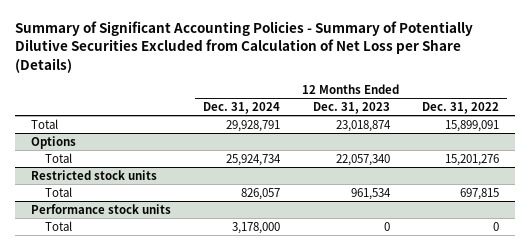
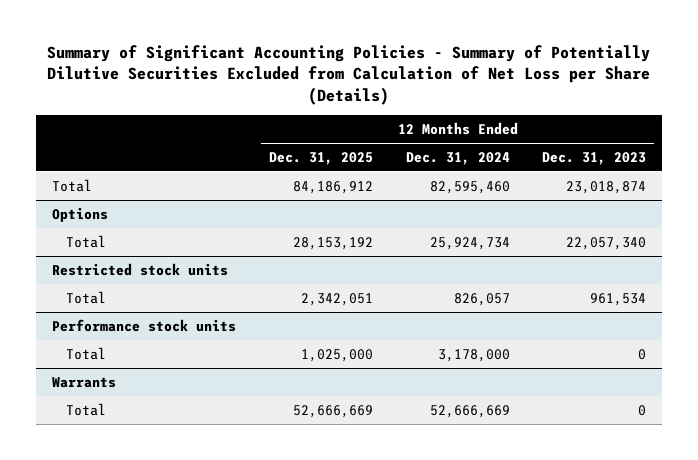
- | 12 Months Ended Dec. 31, 2024 | 12 Months Ended Dec. 31, 2023 | 12 Months Ended Dec. 31, 2022
+ | 12 Months Ended Dec. 31, 2025 | 12 Months Ended Dec. 31, 2024 | 12 Months Ended Dec. 31, 2023
- Total | 29,928,791 | 23,018,874 | 15,899,091
+ Total | 84,186,912 | 82,595,460 | 23,018,874
+ Warrants
+ Total | 52,666,669 | 52,666,669 | 0

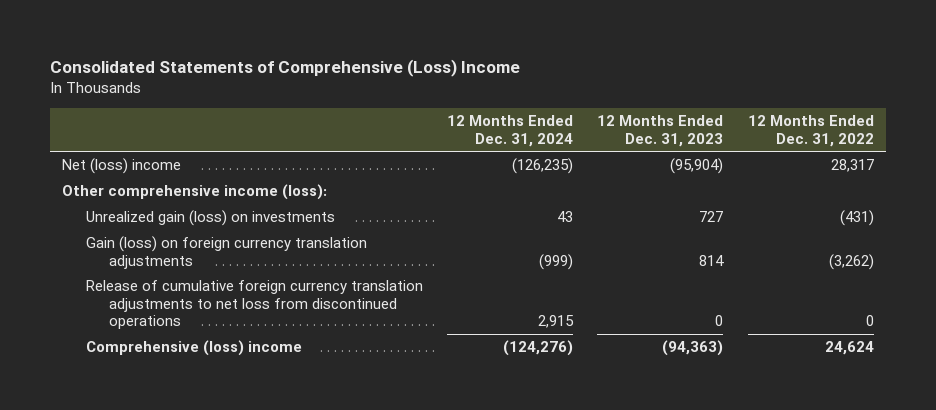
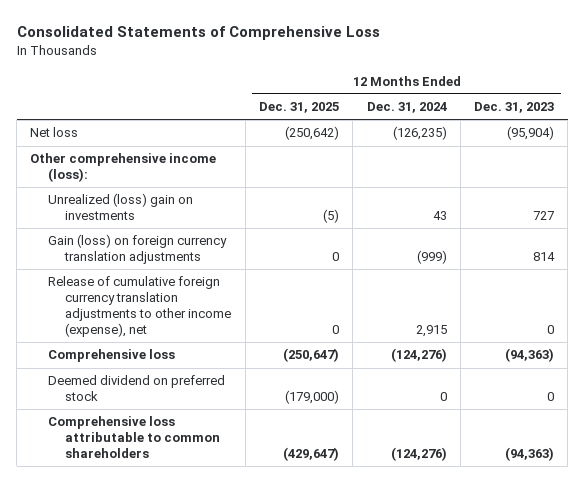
- Consolidated Statements of Comprehensive (Loss) Income
+ Consolidated Statements of Comprehensive Loss
- | 12 Months Ended Dec. 31, 2024 | 12 Months Ended Dec. 31, 2023 | 12 Months Ended Dec. 31, 2022
+ | 12 Months Ended Dec. 31, 2025 | 12 Months Ended Dec. 31, 2024 | 12 Months Ended Dec. 31, 2023
- Net (loss) income | (126,235) | (95,904) | 28,317
+ Net loss | (250,642) | (126,235) | (95,904)
- Unrealized gain (loss) on investments | 43 | 727 | (431)
+ Unrealized (loss) gain on investments | (5) | 43 | 727
- Release of cumulative foreign currency translation adjustments to net loss from discontinued operations | 2,915 | 0 | 0
- Comprehensive (loss) income | (124,276) | (94,363) | 24,624
+ Release of cumulative foreign currency translation adjustments to other income (expense), net | 0 | 2,915 | 0
+ Comprehensive loss | (250,647) | (124,276) | (94,363)
+ Deemed dividend on preferred stock | (179,000) | 0 | 0
+ Comprehensive loss attributable to common shareholders | (429,647) | (124,276) | (94,363)

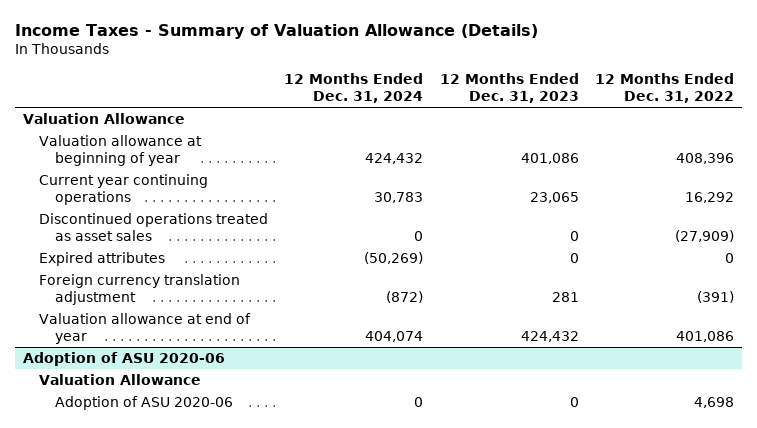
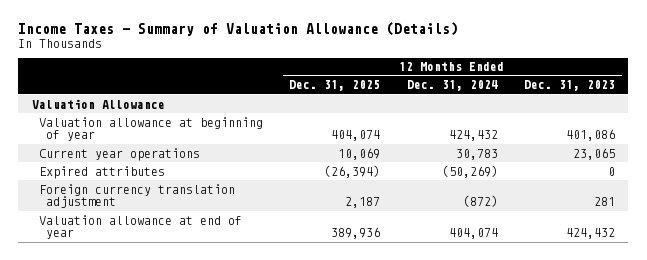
- | 12 Months Ended Dec. 31, 2024 | 12 Months Ended Dec. 31, 2023 | 12 Months Ended Dec. 31, 2022
+ | 12 Months Ended Dec. 31, 2025 | 12 Months Ended Dec. 31, 2024 | 12 Months Ended Dec. 31, 2023
- Current year continuing operations | 30,783 | 23,065 | 16,292
- Discontinued operations treated as asset sales | 0 | 0 | (27,909)
+ Current year operations | 10,069 | 30,783 | 23,065
- Adoption of ASU 2020-06
- Valuation Allowance
- Adoption of ASU 2020-06 | 0 | 0 | 4,698

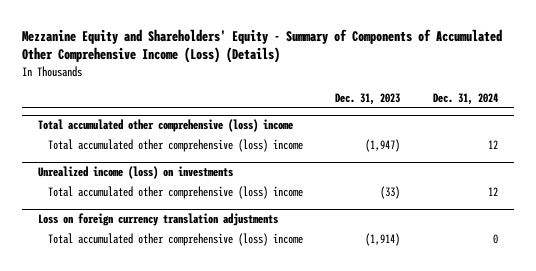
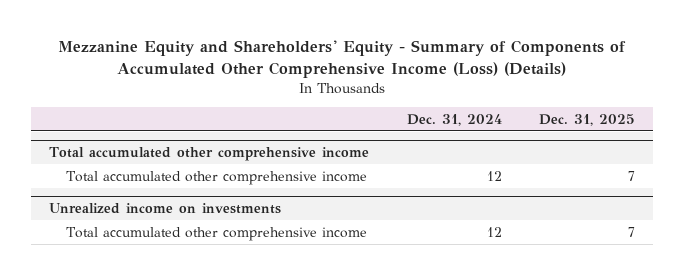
- | Dec. 31, 2023 | Dec. 31, 2024
+ | Dec. 31, 2024 | Dec. 31, 2025
- Total accumulated other comprehensive (loss) income
- Total accumulated other comprehensive (loss) income | (1,947) | 12
- Unrealized income (loss) on investments
- Total accumulated other comprehensive (loss) income | (33) | 12
- Loss on foreign currency translation adjustments
- Total accumulated other comprehensive (loss) income | (1,914) | 0
+ Total accumulated other comprehensive income
+ Total accumulated other comprehensive income | 12 | 7
+ Unrealized income on investments
+ Total accumulated other comprehensive income | 12 | 7

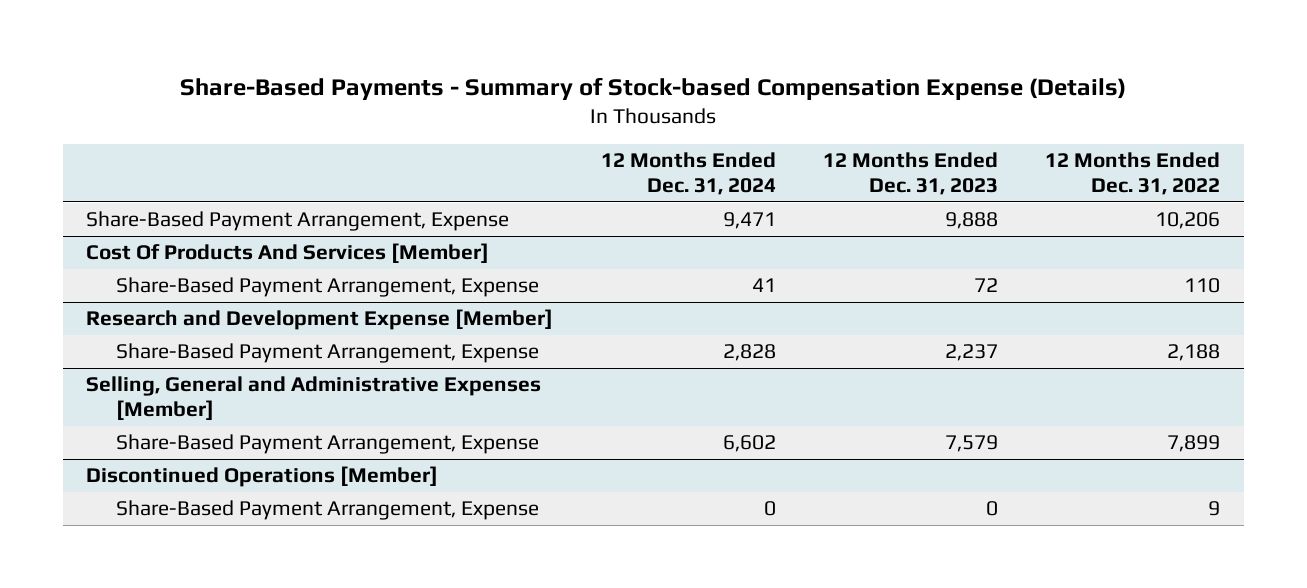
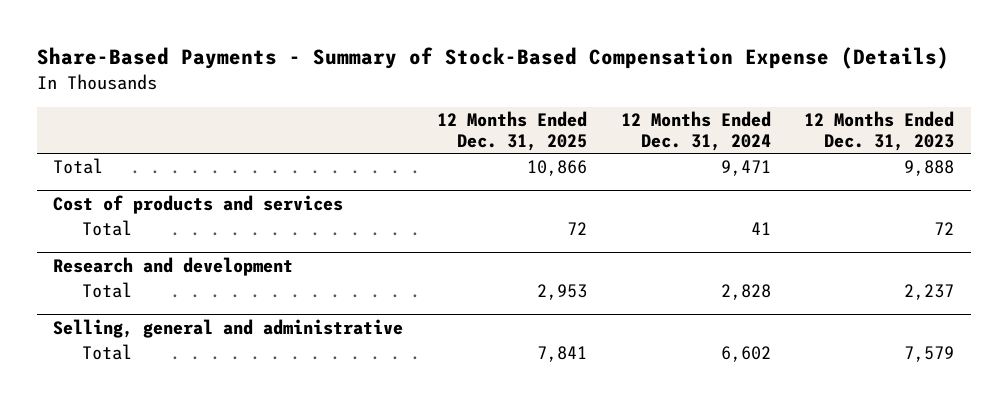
- Share-Based Payments - Summary of Stock-based Compensation Expense (Details)
+ Share-Based Payments - Summary of Stock-Based Compensation Expense (Details)
- | 12 Months Ended Dec. 31, 2024 | 12 Months Ended Dec. 31, 2023 | 12 Months Ended Dec. 31, 2022
+ | 12 Months Ended Dec. 31, 2025 | 12 Months Ended Dec. 31, 2024 | 12 Months Ended Dec. 31, 2023
- Share-Based Payment Arrangement, Expense | 9,471 | 9,888 | 10,206
- Cost Of Products And Services [Member]
- Share-Based Payment Arrangement, Expense | 41 | 72 | 110
- Research and Development Expense [Member]
- Share-Based Payment Arrangement, Expense | 2,828 | 2,237 | 2,188
- Selling, General and Administrative Expenses [Member]
- Share-Based Payment Arrangement, Expense | 6,602 | 7,579 | 7,899
- Discontinued Operations [Member]
- Share-Based Payment Arrangement, Expense | 0 | 0 | 9
+ Total | 10,866 | 9,471 | 9,888
+ Cost of products and services
+ Total | 72 | 41 | 72
+ Research and development
+ Total | 2,953 | 2,828 | 2,237
+ Selling, general and administrative
+ Total | 7,841 | 6,602 | 7,579

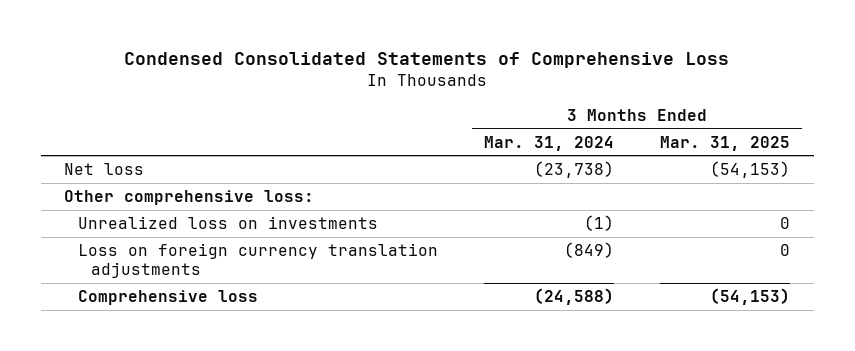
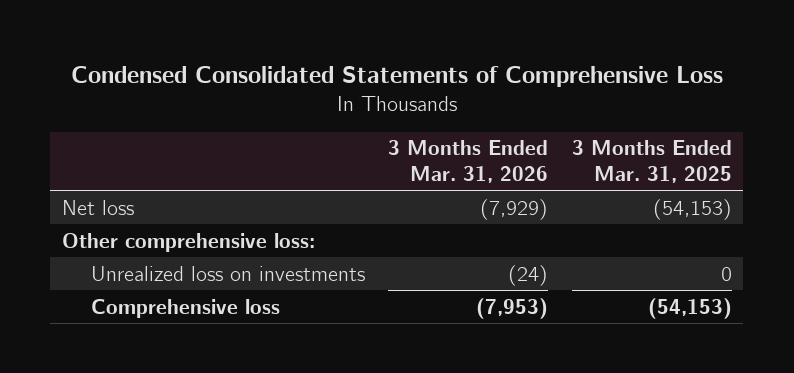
- | 3 Months Ended Mar. 31, 2024 | 3 Months Ended Mar. 31, 2025
+ | 3 Months Ended Mar. 31, 2026 | 3 Months Ended Mar. 31, 2025
- Loss on foreign currency translation adjustments | (849) | 0

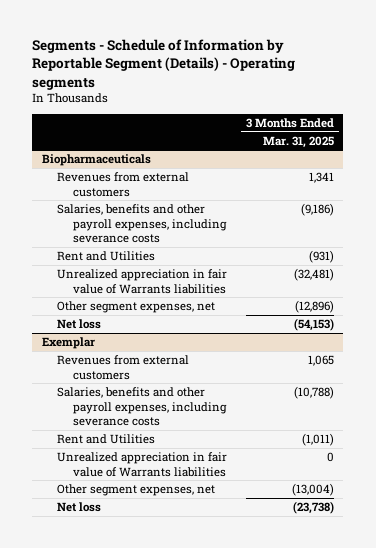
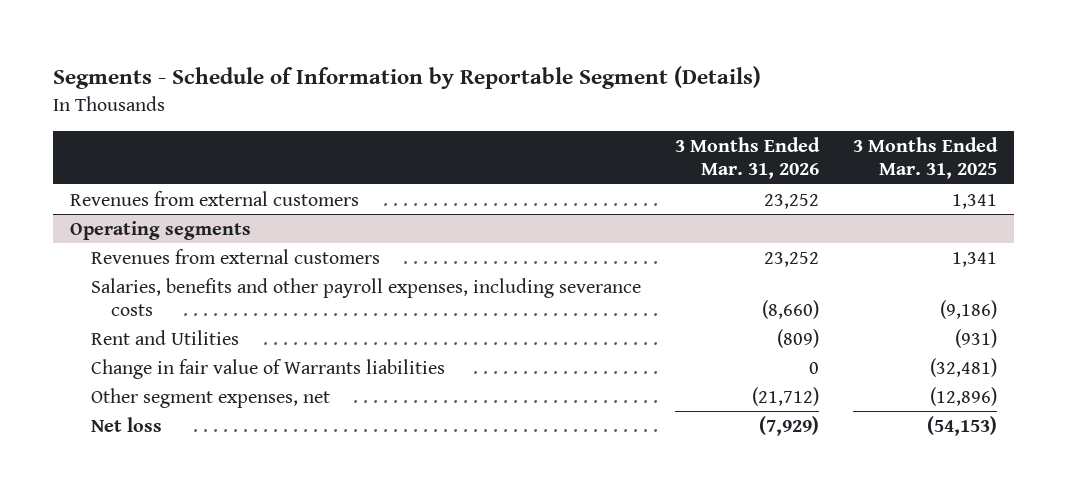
- Segments - Schedule of Information by Reportable Segment (Details) - Operating segments
+ Segments - Schedule of Information by Reportable Segment (Details)
- | 3 Months Ended Mar. 31, 2025
+ | 3 Months Ended Mar. 31, 2026 | 3 Months Ended Mar. 31, 2025
- Biopharmaceuticals
+ Operating segments
+ Revenues from external customers | 23,252 | 1,341
- Unrealized appreciation in fair value of Warrants liabilities | (32,481)
+ Change in fair value of Warrants liabilities | 0 | (32,481)
- Exemplar
- Revenues from external customers | 1,065
- Salaries, benefits and other payroll expenses, including severance costs | (10,788)
- Rent and Utilities | (1,011)
- Unrealized appreciation in fair value of Warrants liabilities | 0
- Other segment expenses, net | (13,004)
- Net loss | (23,738)

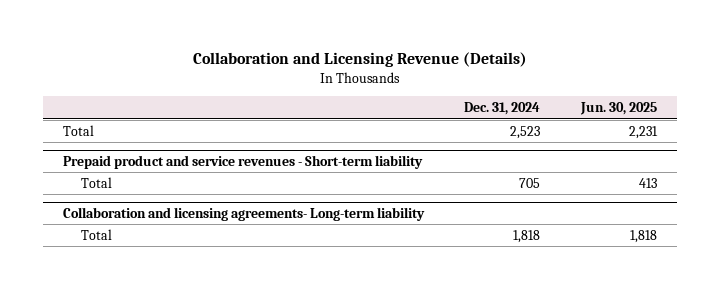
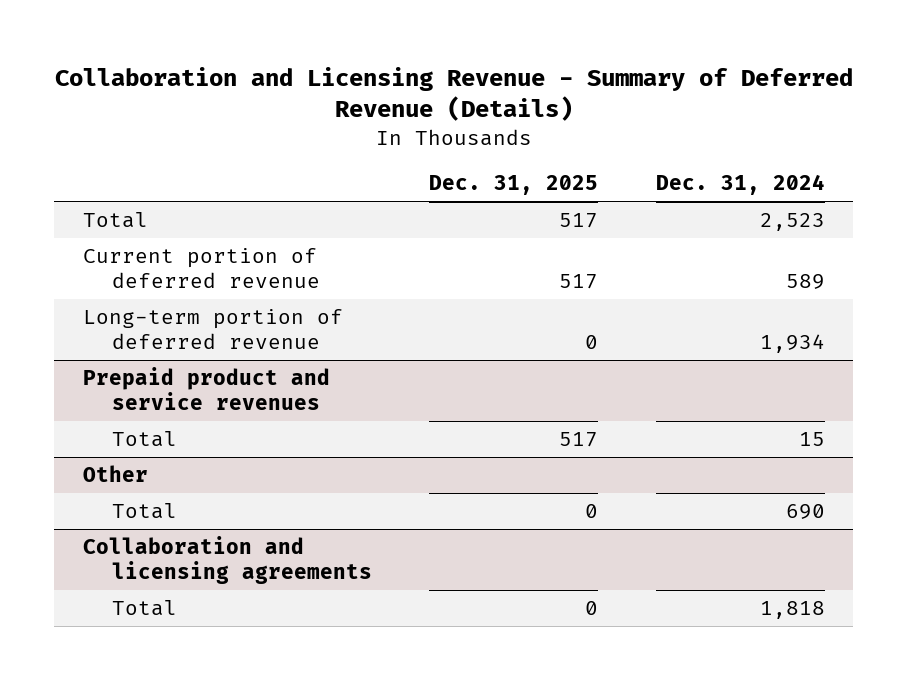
- Collaboration and Licensing Revenue (Details)
+ Collaboration and Licensing Revenue - Summary of Deferred Revenue (Details)
- | Dec. 31, 2024 | Jun. 30, 2025
+ | Dec. 31, 2025 | Dec. 31, 2024
- Prepaid product and service revenues - Short-term liability
- Total | 705 | 413
- Collaboration and licensing agreements- Long-term liability
+ Current portion of deferred revenue | 517 | 589
+ Long-term portion of deferred revenue | 0 | 1,934
+ Prepaid product and service revenues
+ Total | 517 | 15
+ Other
+ Total | 0 | 690
+ Collaboration and licensing agreements

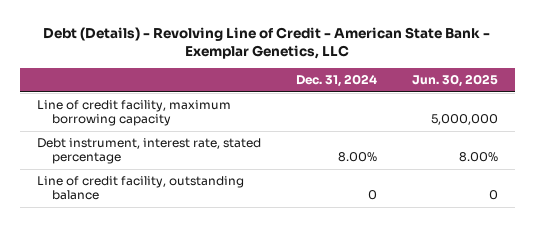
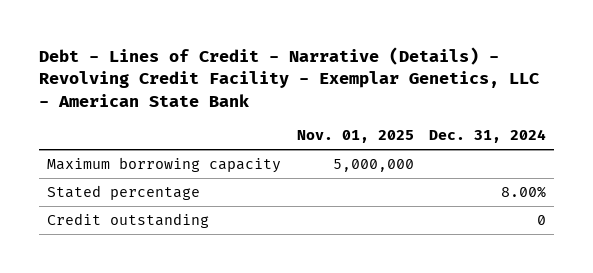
- Debt (Details) - Revolving Line of Credit - American State Bank - Exemplar Genetics, LLC
+ Debt - Lines of Credit - Narrative (Details) - Revolving Credit Facility - Exemplar Genetics, LLC - American State Bank
- | Dec. 31, 2024 | Jun. 30, 2025
+ | Nov. 01, 2025 | Dec. 31, 2024
- Line of credit facility, maximum borrowing capacity | | 5,000,000
- Debt instrument, interest rate, stated percentage | 8.00% | 8.00%
- Line of credit facility, outstanding balance | 0 | 0
+ Maximum borrowing capacity | 5,000,000 |
+ Stated percentage | | 8.00%
+ Credit outstanding | | 0

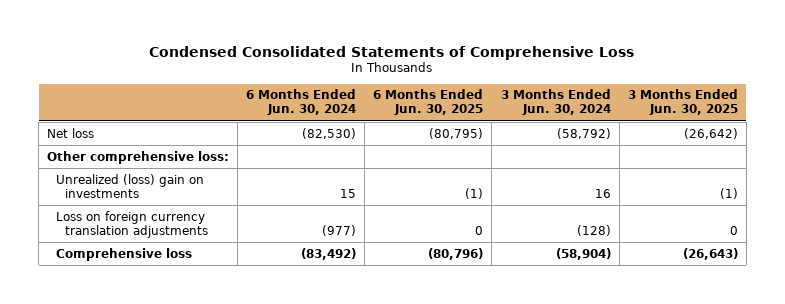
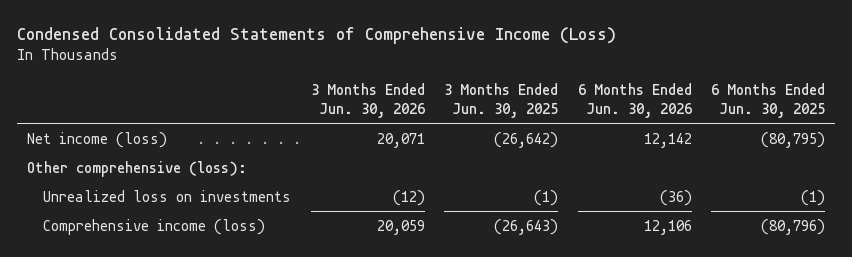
- Condensed Consolidated Statements of Comprehensive Loss
+ Condensed Consolidated Statements of Comprehensive Income (Loss)
- | 6 Months Ended Jun. 30, 2024 | 6 Months Ended Jun. 30, 2025 | 3 Months Ended Jun. 30, 2024 | 3 Months Ended Jun. 30, 2025
+ | 3 Months Ended Jun. 30, 2026 | 3 Months Ended Jun. 30, 2025 | 6 Months Ended Jun. 30, 2026 | 6 Months Ended Jun. 30, 2025
- Net loss | (82,530) | (80,795) | (58,792) | (26,642)
- Other comprehensive loss:
- Unrealized (loss) gain on investments | 15 | (1) | 16 | (1)
- Loss on foreign currency translation adjustments | (977) | 0 | (128) | 0
- Comprehensive loss | (83,492) | (80,796) | (58,904) | (26,643)
+ Net income (loss) | 20,071 | (26,642) | 12,142 | (80,795)
+ Other comprehensive (loss):
+ Unrealized loss on investments | (12) | (1) | (36) | (1)
+ Comprehensive income (loss) | 20,059 | (26,643) | 12,106 | (80,796)

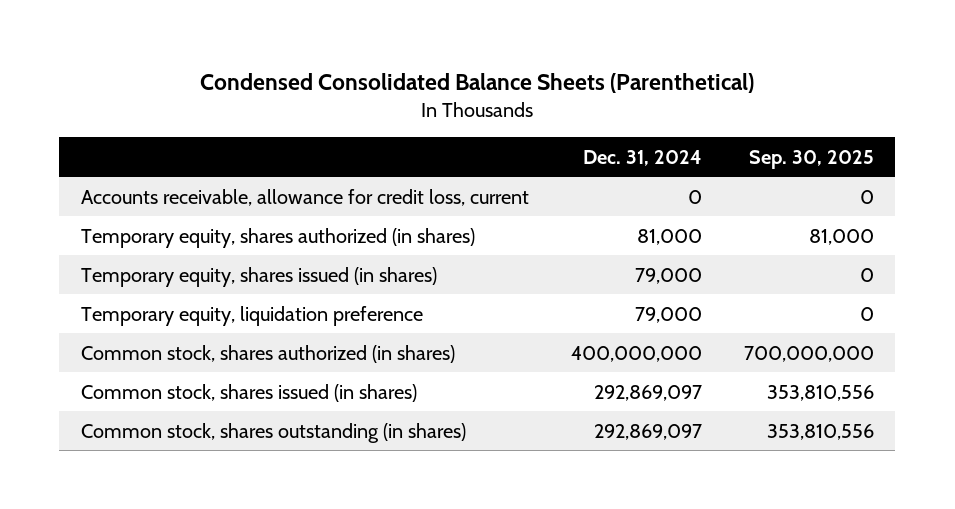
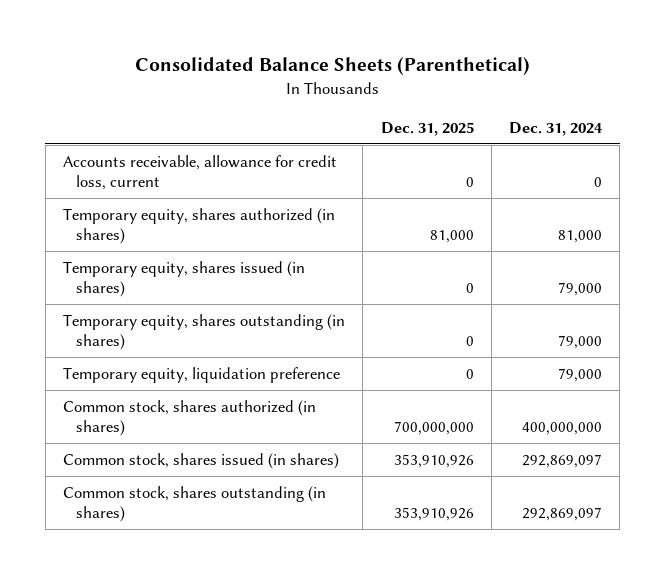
- Condensed Consolidated Balance Sheets (Parenthetical)
+ Consolidated Balance Sheets (Parenthetical)
- | Dec. 31, 2024 | Sep. 30, 2025
+ | Dec. 31, 2025 | Dec. 31, 2024
+ Temporary equity, shares outstanding (in shares) | 0 | 79,000

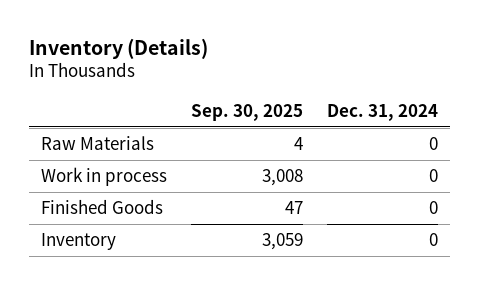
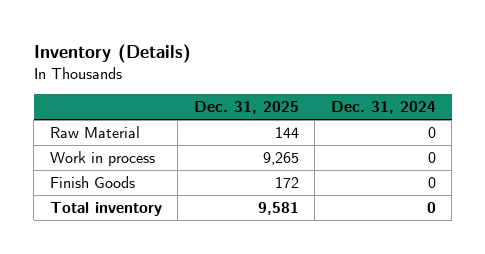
- | Sep. 30, 2025 | Dec. 31, 2024
+ | Dec. 31, 2025 | Dec. 31, 2024
- Raw Materials | 4 | 0
+ Raw Material | 144 | 0
- Finished Goods | 47 | 0
- Inventory | 3,059 | 0
+ Finish Goods | 172 | 0
+ Total inventory | 9,581 | 0

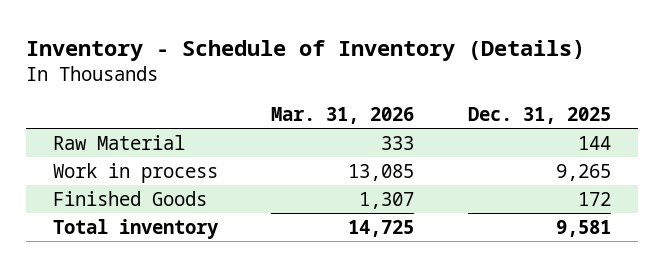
- Inventory (Details)
+ Inventory - Schedule of Inventory (Details)
- | Dec. 31, 2025 | Dec. 31, 2024
+ | Mar. 31, 2026 | Dec. 31, 2025
- Finish Goods | 172 | 0
+ Finished Goods | 1,307 | 172

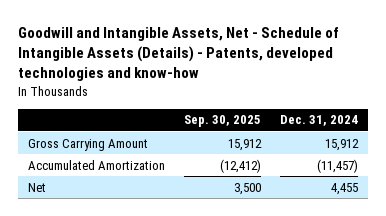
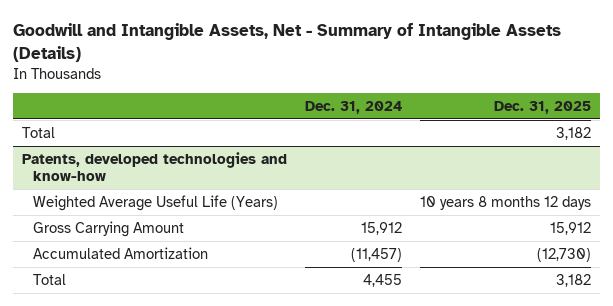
- Goodwill and Intangible Assets, Net - Schedule of Intangible Assets (Details) - Patents, developed technologies and know-how
+ Goodwill and Intangible Assets, Net - Summary of Intangible Assets (Details)
- | Sep. 30, 2025 | Dec. 31, 2024
+ | Dec. 31, 2024 | Dec. 31, 2025
+ Total | | 3,182
+ Patents, developed technologies and know-how
+ Weighted Average Useful Life (Years) | | 10 years 8 months 12 days
- Net | 3,500 | 4,455
+ Total | 4,455 | 3,182

